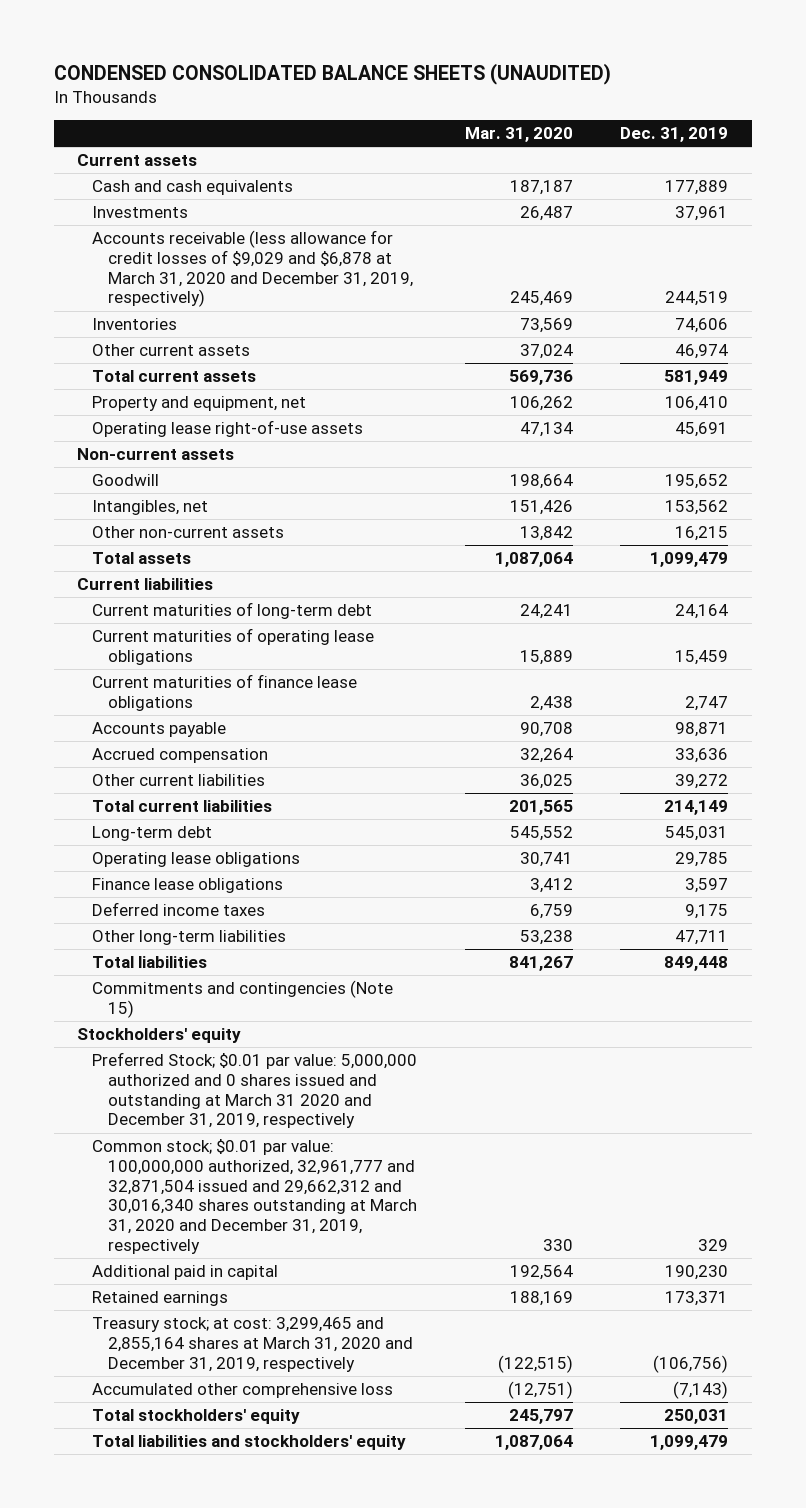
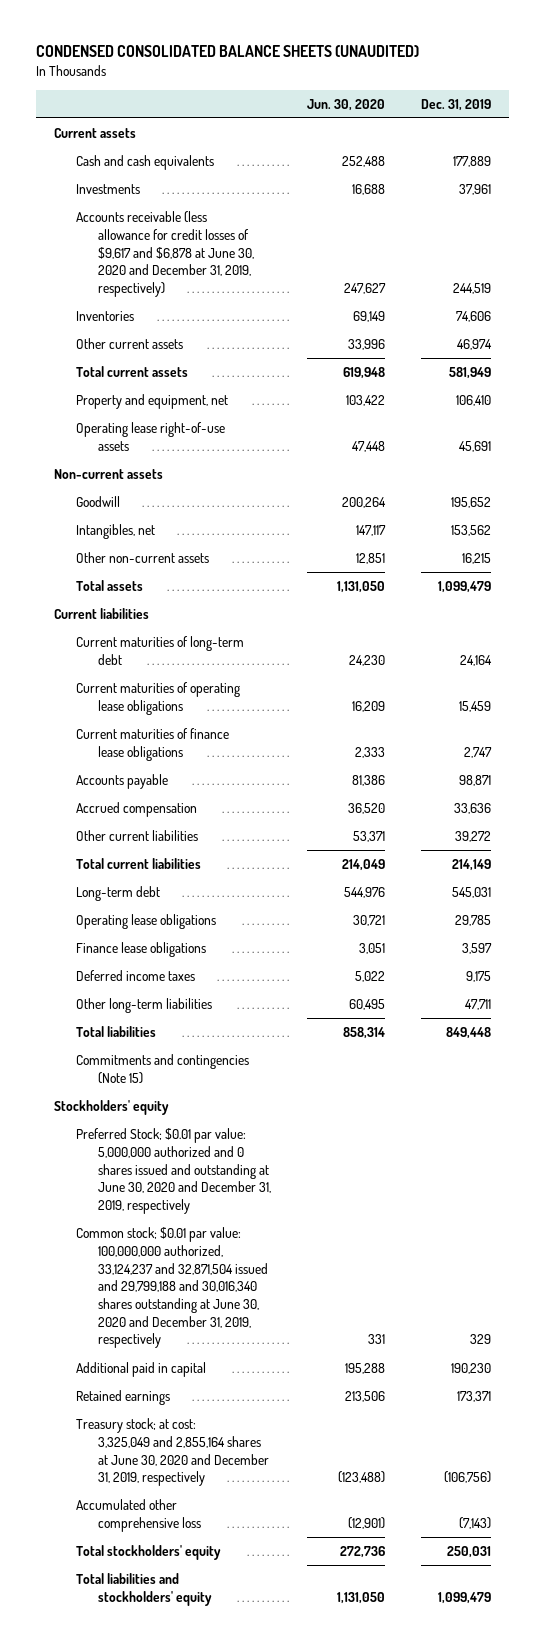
- | Mar. 31, 2020 | Dec. 31, 2019
+ | Jun. 30, 2020 | Dec. 31, 2019
- Accounts receivable (less allowance for credit losses of $9,029 and $6,878 at March 31, 2020 and December 31, 2019, respectively) | 245,469 | 244,519
+ Accounts receivable (less allowance for credit losses of $9,617 and $6,878 at June 30, 2020 and December 31, 2019, respectively) | 247,627 | 244,519
- Preferred Stock; $0.01 par value: 5,000,000 authorized and 0 shares issued and outstanding at March 31 2020 and December 31, 2019, respectively
- Common stock; $0.01 par value: 100,000,000 authorized, 32,961,777 and 32,871,504 issued and 29,662,312 and 30,016,340 shares outstanding at March 31, 2020 and December 31, 2019, respectively | 330 | 329
+ Preferred Stock; $0.01 par value: 5,000,000 authorized and 0 shares issued and outstanding at June 30, 2020 and December 31, 2019, respectively
+ Common stock; $0.01 par value: 100,000,000 authorized, 33,124,237 and 32,871,504 issued and 29,799,188 and 30,016,340 shares outstanding at June 30, 2020 and December 31, 2019, respectively | 331 | 329
- Treasury stock; at cost: 3,299,465 and 2,855,164 shares at March 31, 2020 and December 31, 2019, respectively | (122,515) | (106,756)
+ Treasury stock; at cost: 3,325,049 and 2,855,164 shares at June 30, 2020 and December 31, 2019, respectively | (123,488) | (106,756)

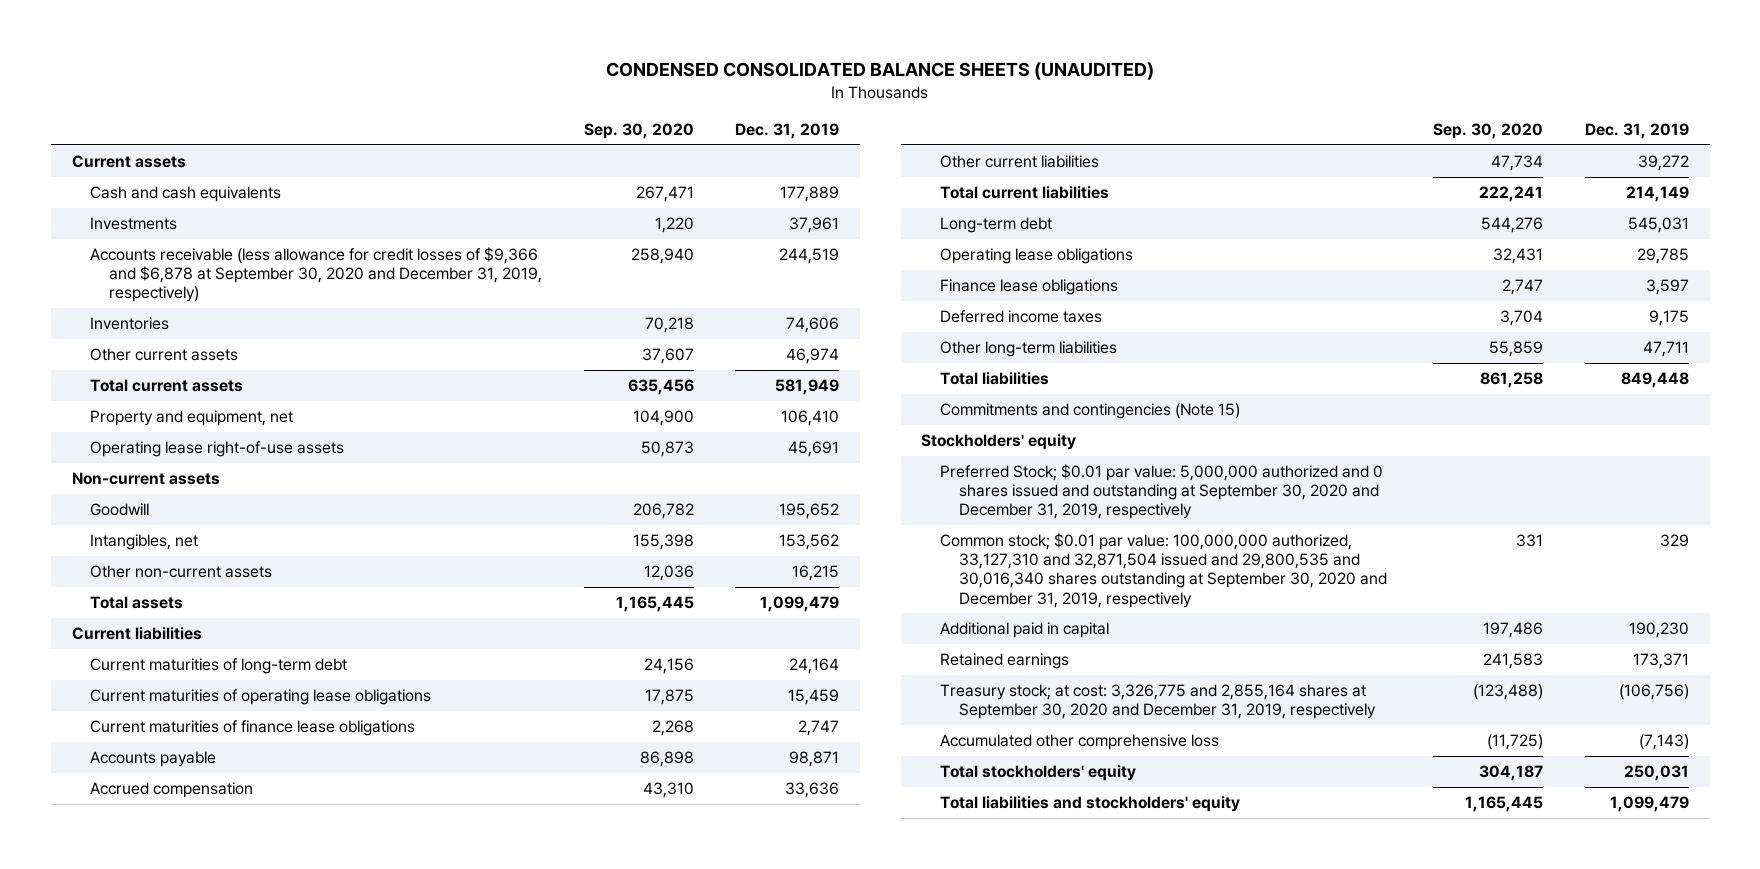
- | Jun. 30, 2020 | Dec. 31, 2019
+ | Sep. 30, 2020 | Dec. 31, 2019
- Accounts receivable (less allowance for credit losses of $9,617 and $6,878 at June 30, 2020 and December 31, 2019, respectively) | 247,627 | 244,519
+ Accounts receivable (less allowance for credit losses of $9,366 and $6,878 at September 30, 2020 and December 31, 2019, respectively) | 258,940 | 244,519
- Preferred Stock; $0.01 par value: 5,000,000 authorized and 0 shares issued and outstanding at June 30, 2020 and December 31, 2019, respectively
- Common stock; $0.01 par value: 100,000,000 authorized, 33,124,237 and 32,871,504 issued and 29,799,188 and 30,016,340 shares outstanding at June 30, 2020 and December 31, 2019, respectively | 331 | 329
+ Preferred Stock; $0.01 par value: 5,000,000 authorized and 0 shares issued and outstanding at September 30, 2020 and December 31, 2019, respectively
+ Common stock; $0.01 par value: 100,000,000 authorized, 33,127,310 and 32,871,504 issued and 29,800,535 and 30,016,340 shares outstanding at September 30, 2020 and December 31, 2019, respectively | 331 | 329
- Treasury stock; at cost: 3,325,049 and 2,855,164 shares at June 30, 2020 and December 31, 2019, respectively | (123,488) | (106,756)
+ Treasury stock; at cost: 3,326,775 and 2,855,164 shares at September 30, 2020 and December 31, 2019, respectively | (123,488) | (106,756)

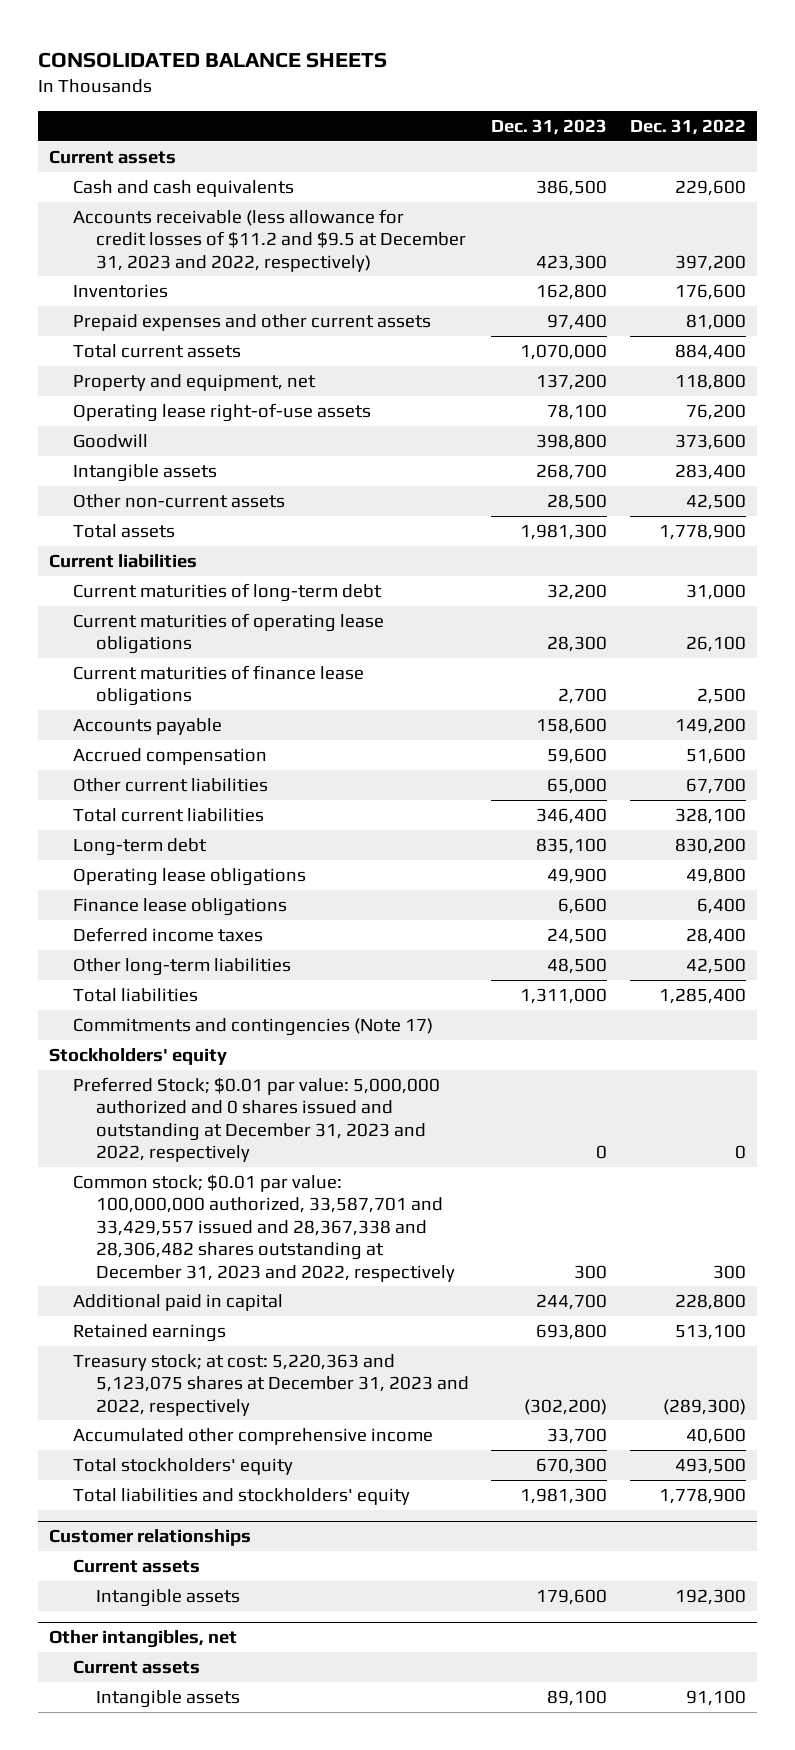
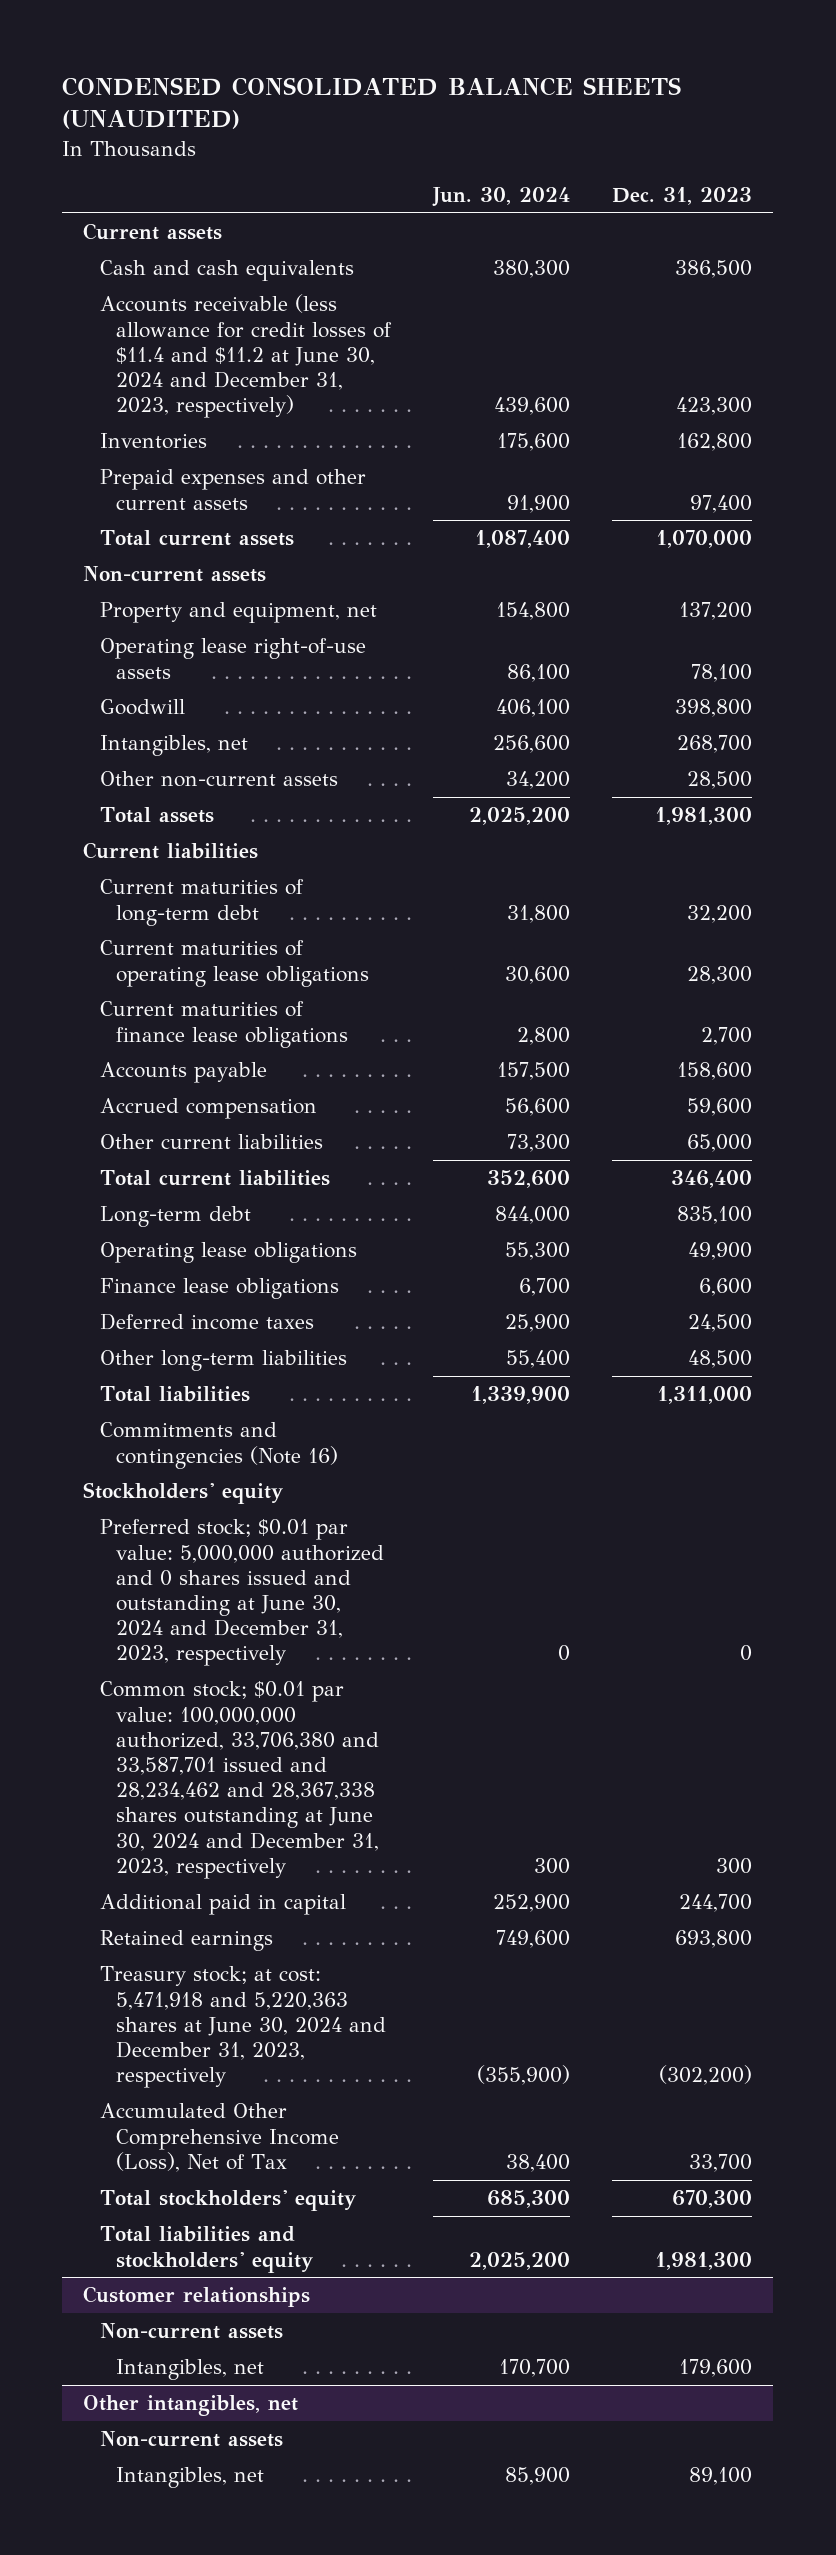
- CONSOLIDATED BALANCE SHEETS
+ CONDENSED CONSOLIDATED BALANCE SHEETS (UNAUDITED)
- | Dec. 31, 2023 | Dec. 31, 2022
+ | Jun. 30, 2024 | Dec. 31, 2023
- Accounts receivable (less allowance for credit losses of $11.2 and $9.5 at December 31, 2023 and 2022, respectively) | 423,300 | 397,200
+ Accounts receivable (less allowance for credit losses of $11.4 and $11.2 at June 30, 2024 and December 31, 2023, respectively) | 439,600 | 423,300
+ Non-current assets
- Intangible assets | 268,700 | 283,400
+ Intangibles, net | 256,600 | 268,700
- Commitments and contingencies (Note 17)
+ Commitments and contingencies (Note 16)
- Preferred Stock; $0.01 par value: 5,000,000 authorized and 0 shares issued and outstanding at December 31, 2023 and 2022, respectively | 0 | 0
- Common stock; $0.01 par value: 100,000,000 authorized, 33,587,701 and 33,429,557 issued and 28,367,338 and 28,306,482 shares outstanding at December 31, 2023 and 2022, respectively | 300 | 300
+ Preferred stock; $0.01 par value: 5,000,000 authorized and 0 shares issued and outstanding at June 30, 2024 and December 31, 2023, respectively | 0 | 0
+ Common stock; $0.01 par value: 100,000,000 authorized, 33,706,380 and 33,587,701 issued and 28,234,462 and 28,367,338 shares outstanding at June 30, 2024 and December 31, 2023, respectively | 300 | 300
- Treasury stock; at cost: 5,220,363 and 5,123,075 shares at December 31, 2023 and 2022, respectively | (302,200) | (289,300)
- Accumulated other comprehensive income | 33,700 | 40,600
+ Treasury stock; at cost: 5,471,918 and 5,220,363 shares at June 30, 2024 and December 31, 2023, respectively | (355,900) | (302,200)
+ Accumulated Other Comprehensive Income (Loss), Net of Tax | 38,400 | 33,700
@ Customer relationships
- Current assets
- Intangible assets | 179,600 | 192,300
+ Non-current assets
+ Intangibles, net | 170,700 | 179,600
@ Other intangibles, net
- Current assets
- Intangible assets | 89,100 | 91,100
+ Non-current assets
+ Intangibles, net | 85,900 | 89,100

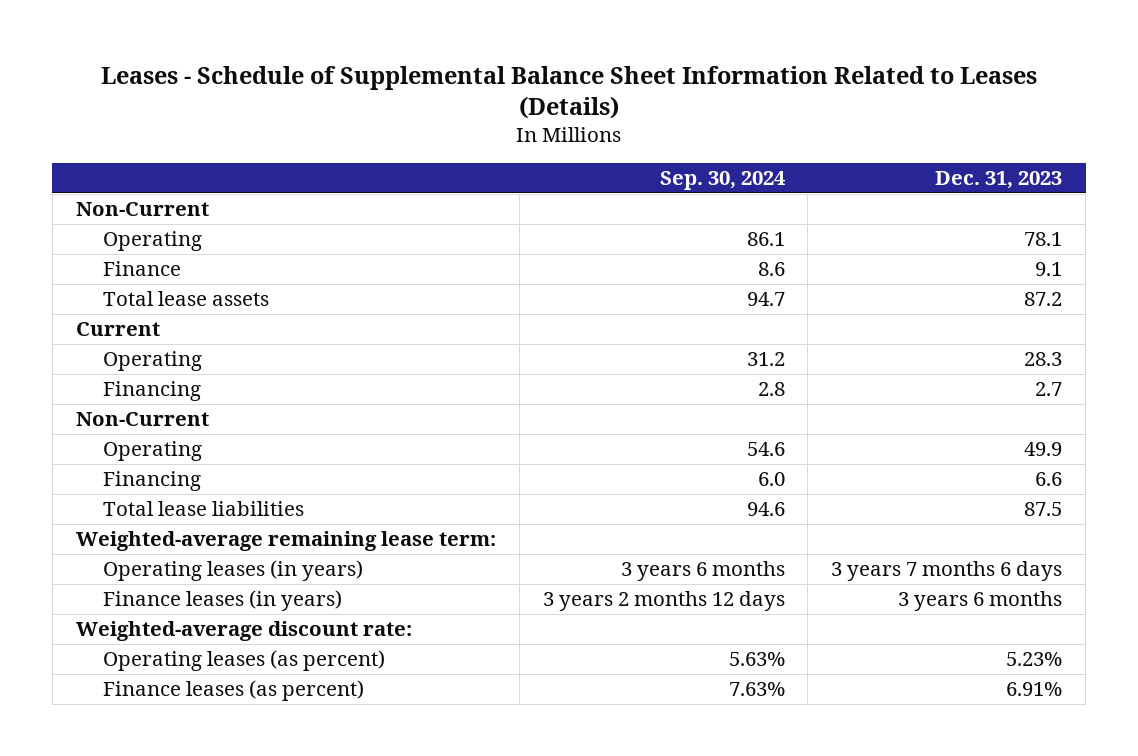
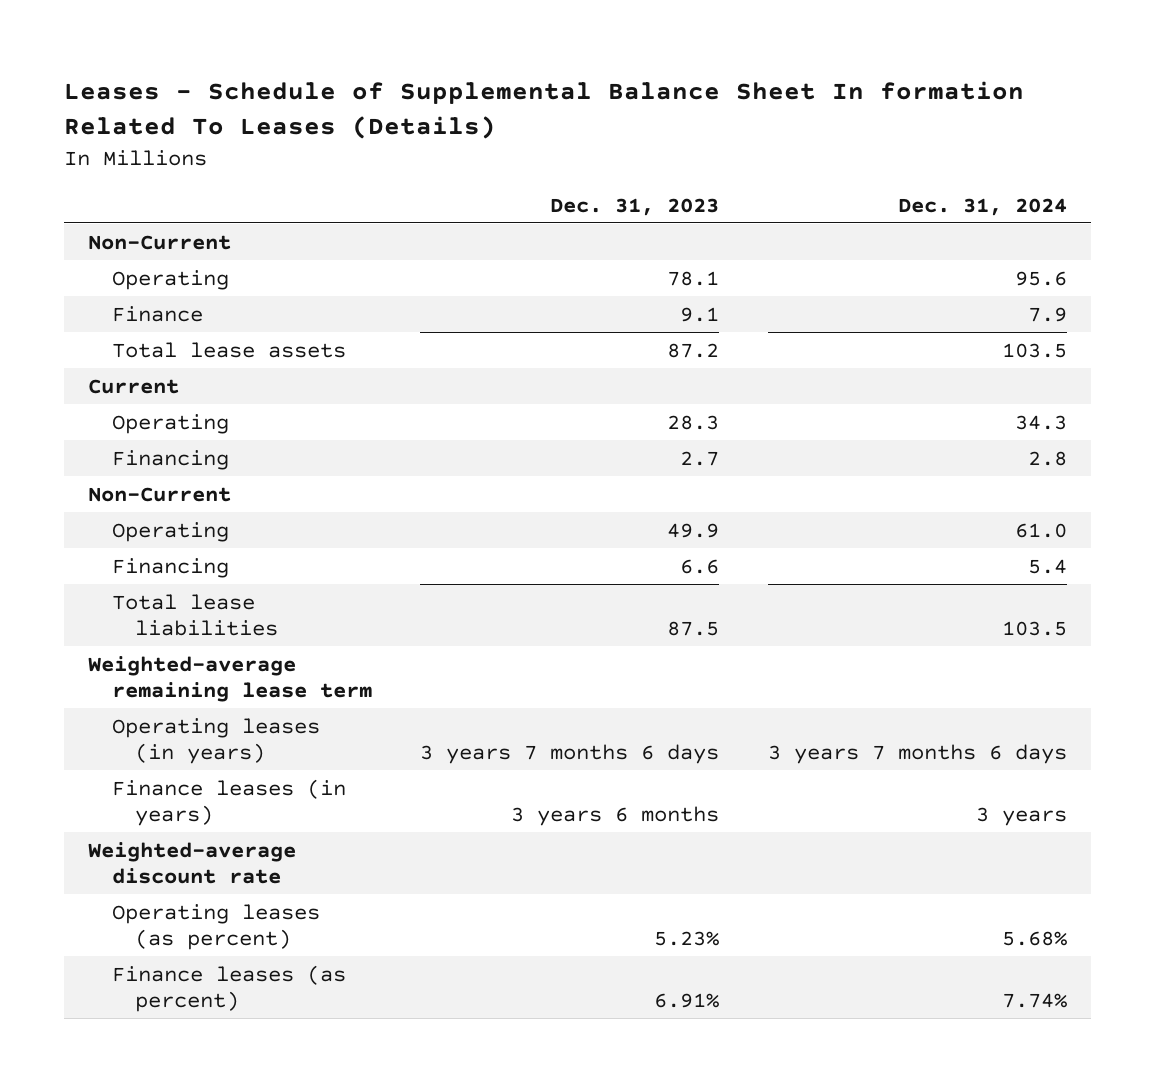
- Leases - Schedule of Supplemental Balance Sheet Information Related to Leases (Details)
+ Leases - Schedule of Supplemental Balance Sheet In formation Related To Leases (Details)
- | Sep. 30, 2024 | Dec. 31, 2023
+ | Dec. 31, 2023 | Dec. 31, 2024
- Weighted-average remaining lease term:
+ Weighted-average remaining lease term
- Weighted-average discount rate:
+ Weighted-average discount rate

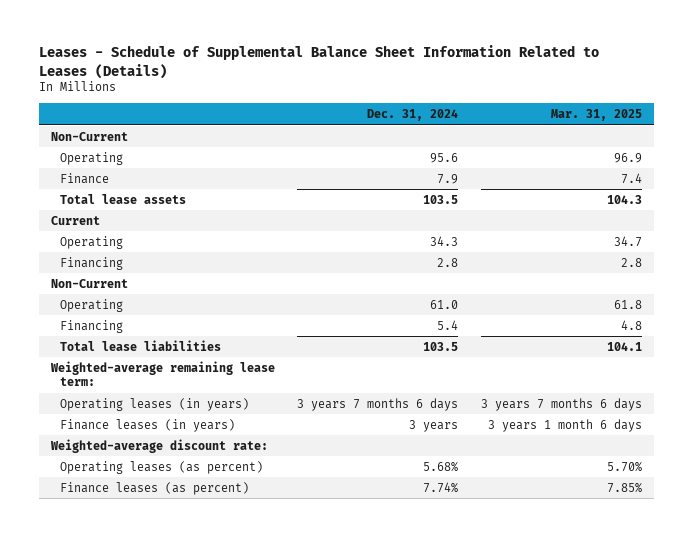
- Leases - Schedule of Supplemental Balance Sheet In formation Related To Leases (Details)
+ Leases - Schedule of Supplemental Balance Sheet Information Related to Leases (Details)
- | Dec. 31, 2023 | Dec. 31, 2024
+ | Dec. 31, 2024 | Mar. 31, 2025
- Weighted-average remaining lease term
+ Weighted-average remaining lease term:
- Weighted-average discount rate
+ Weighted-average discount rate:

